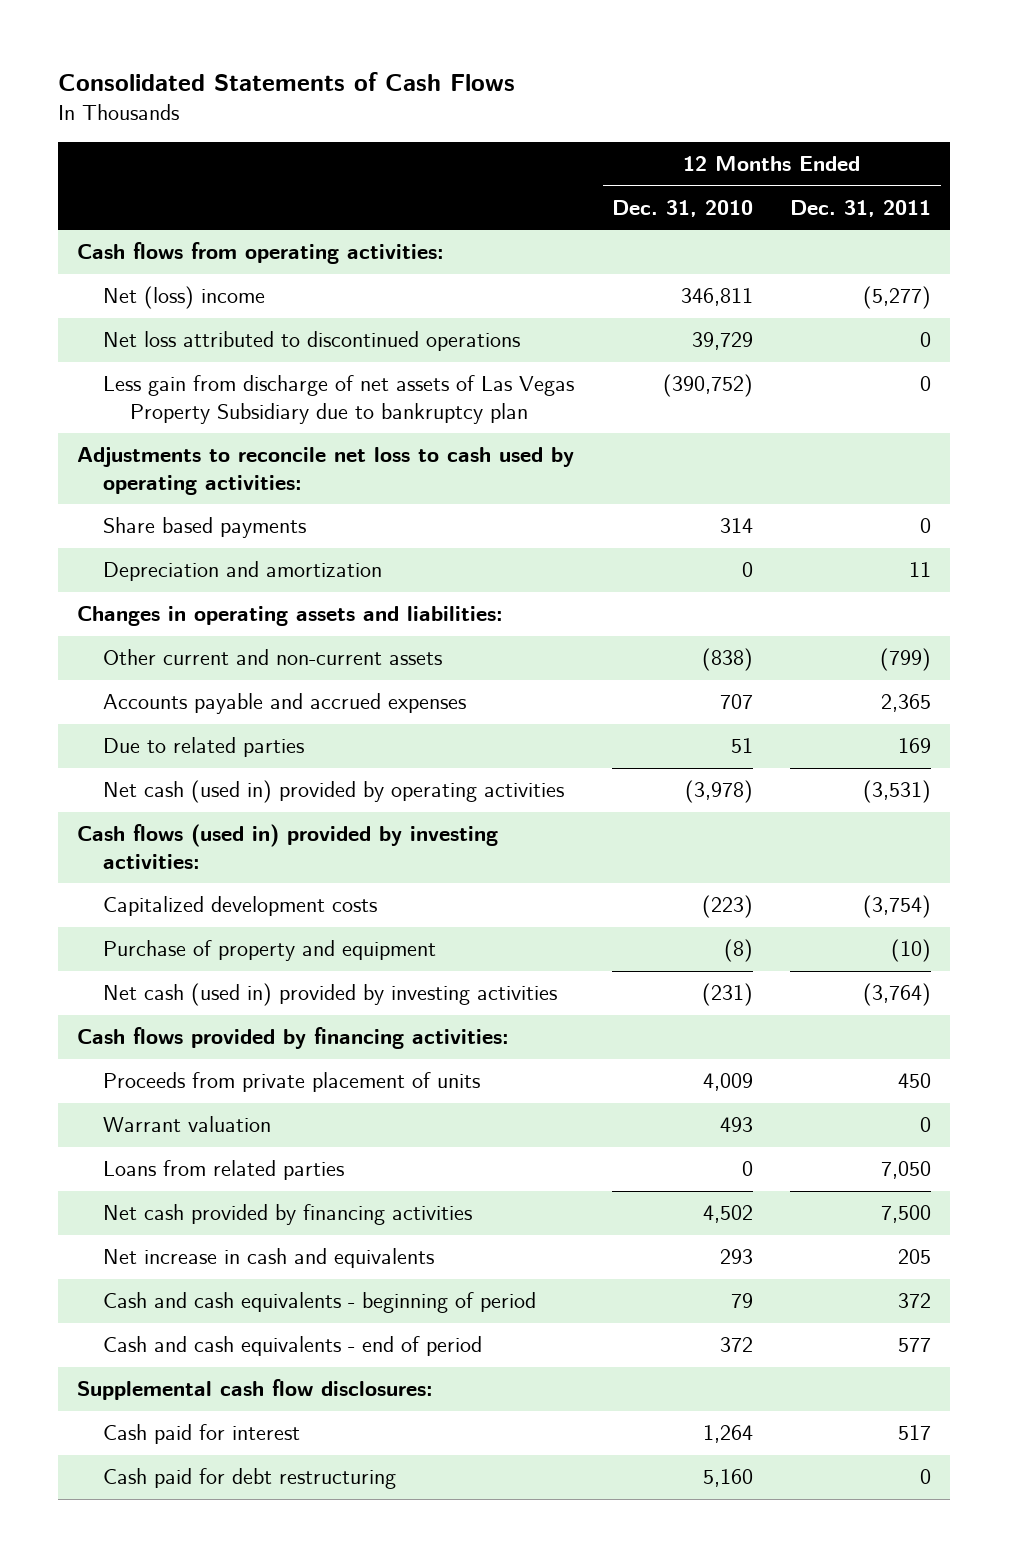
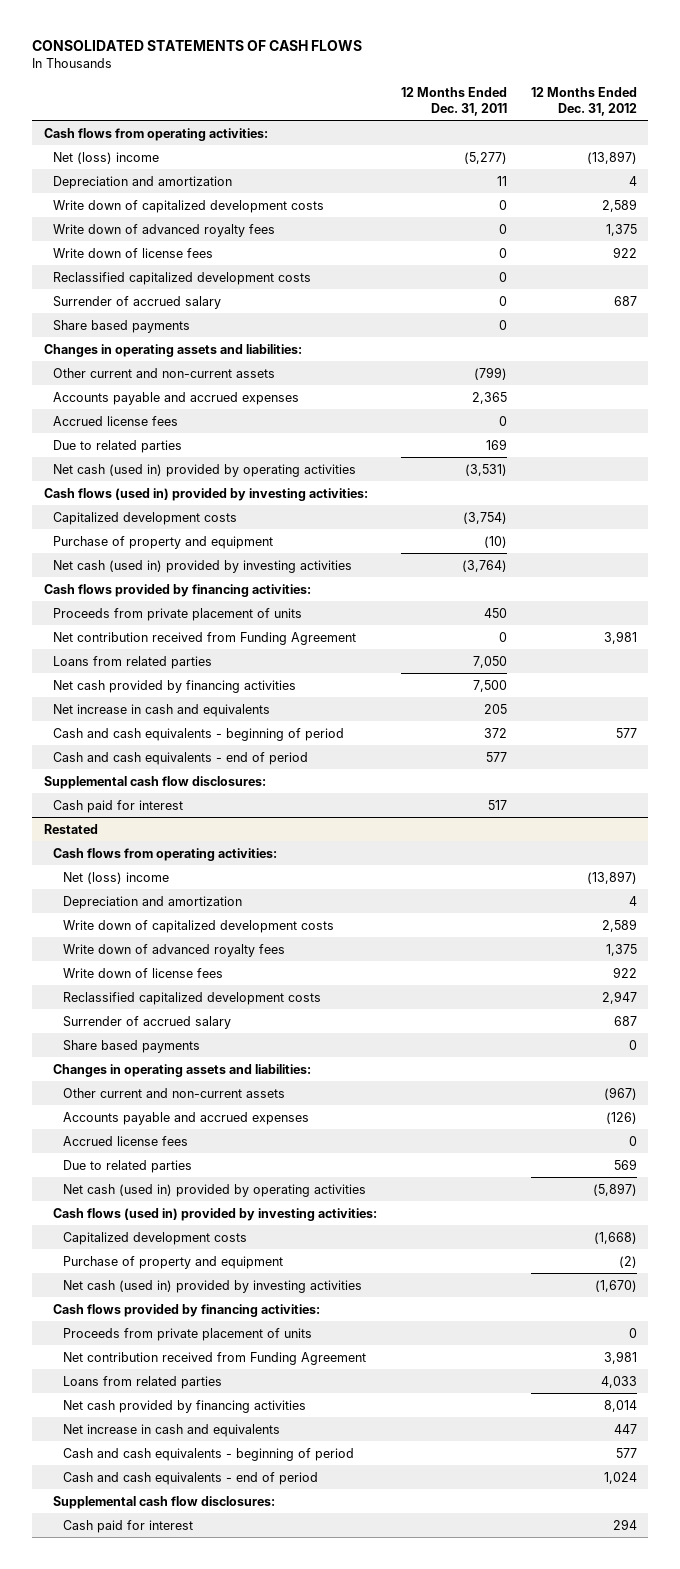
- Consolidated Statements of Cash Flows
+ CONSOLIDATED STATEMENTS OF CASH FLOWS
- | 12 Months Ended Dec. 31, 2010 | 12 Months Ended Dec. 31, 2011
+ | 12 Months Ended Dec. 31, 2011 | 12 Months Ended Dec. 31, 2012
- Net loss attributed to discontinued operations | 39,729 | 0
- Less gain from discharge of net assets of Las Vegas Property Subsidiary due to bankruptcy plan | (390,752) | 0
- Adjustments to reconcile net loss to cash used by operating activities:
+ Write down of capitalized development costs | 0 | 2,589
+ Write down of advanced royalty fees | 0 | 1,375
+ Write down of license fees | 0 | 922
+ Reclassified capitalized development costs | 0 |
+ Surrender of accrued salary | 0 | 687
moved down: Share based payments | 0 |
+ Accrued license fees | 0 |
- Warrant valuation | 493 | 0
+ Net contribution received from Funding Agreement | 0 | 3,981
- Cash paid for debt restructuring | 5,160 | 0
+ Restated
+ Cash flows from operating activities:
+ Net (loss) income | | (13,897)
+ Depreciation and amortization | | 4
+ Write down of capitalized development costs | | 2,589
+ Write down of advanced royalty fees | | 1,375
+ Write down of license fees | | 922
+ Reclassified capitalized development costs | | 2,947
+ Surrender of accrued salary | | 687
+ Share based payments | | 0
+ Changes in operating assets and liabilities:
+ Other current and non-current assets | | (967)
+ Accounts payable and accrued expenses | | (126)
+ Accrued license fees | | 0
+ Due to related parties | | 569
+ Net cash (used in) provided by operating activities | | (5,897)
+ Cash flows (used in) provided by investing activities:
+ Capitalized development costs | | (1,668)
+ Purchase of property and equipment | | (2)
+ Net cash (used in) provided by investing activities | | (1,670)
+ Cash flows provided by financing activities:
+ Proceeds from private placement of units | | 0
+ Net contribution received from Funding Agreement | | 3,981
+ Loans from related parties | | 4,033
+ Net cash provided by financing activities | | 8,014
+ Net increase in cash and equivalents | | 447
+ Cash and cash equivalents - beginning of period | | 577
+ Cash and cash equivalents - end of period | | 1,024
+ Supplemental cash flow disclosures:
+ Cash paid for interest | | 294

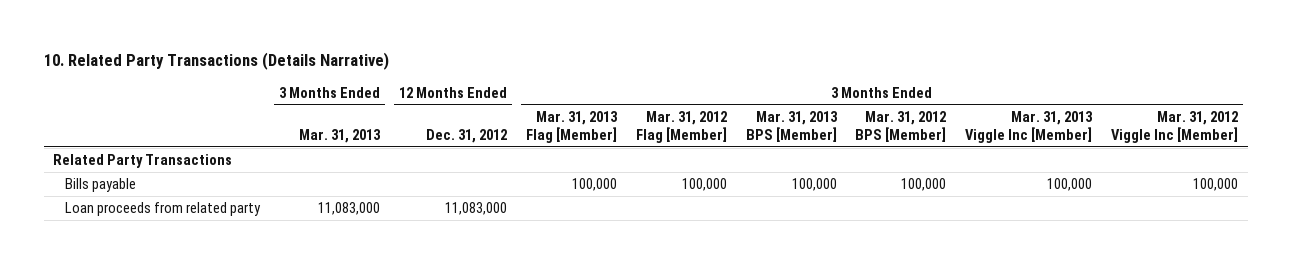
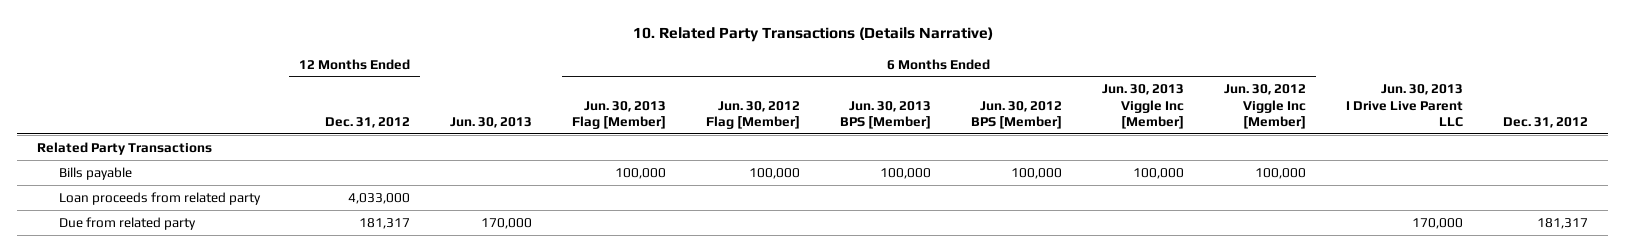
- | 3 Months Ended Mar. 31, 2013 | 12 Months Ended Dec. 31, 2012 | 3 Months Ended Mar. 31, 2013 Flag [Member] | 3 Months Ended Mar. 31, 2012 Flag [Member] | 3 Months Ended Mar. 31, 2013 BPS [Member] | 3 Months Ended Mar. 31, 2012 BPS [Member] | 3 Months Ended Mar. 31, 2013 Viggle Inc [Member] | 3 Months Ended Mar. 31, 2012 Viggle Inc [Member]
+ | 12 Months Ended Dec. 31, 2012 | Jun. 30, 2013 | 6 Months Ended Jun. 30, 2013 Flag [Member] | 6 Months Ended Jun. 30, 2012 Flag [Member] | 6 Months Ended Jun. 30, 2013 BPS [Member] | 6 Months Ended Jun. 30, 2012 BPS [Member] | 6 Months Ended Jun. 30, 2013 Viggle Inc [Member] | 6 Months Ended Jun. 30, 2012 Viggle Inc [Member] | Jun. 30, 2013 I Drive Live Parent LLC | Dec. 31, 2012
- Loan proceeds from related party | 11,083,000 | 11,083,000 | | | | | |
+ Loan proceeds from related party | 4,033,000 | | | | | | | | |
+ Due from related party | 181,317 | 170,000 | | | | | | | 170,000 | 181,317

